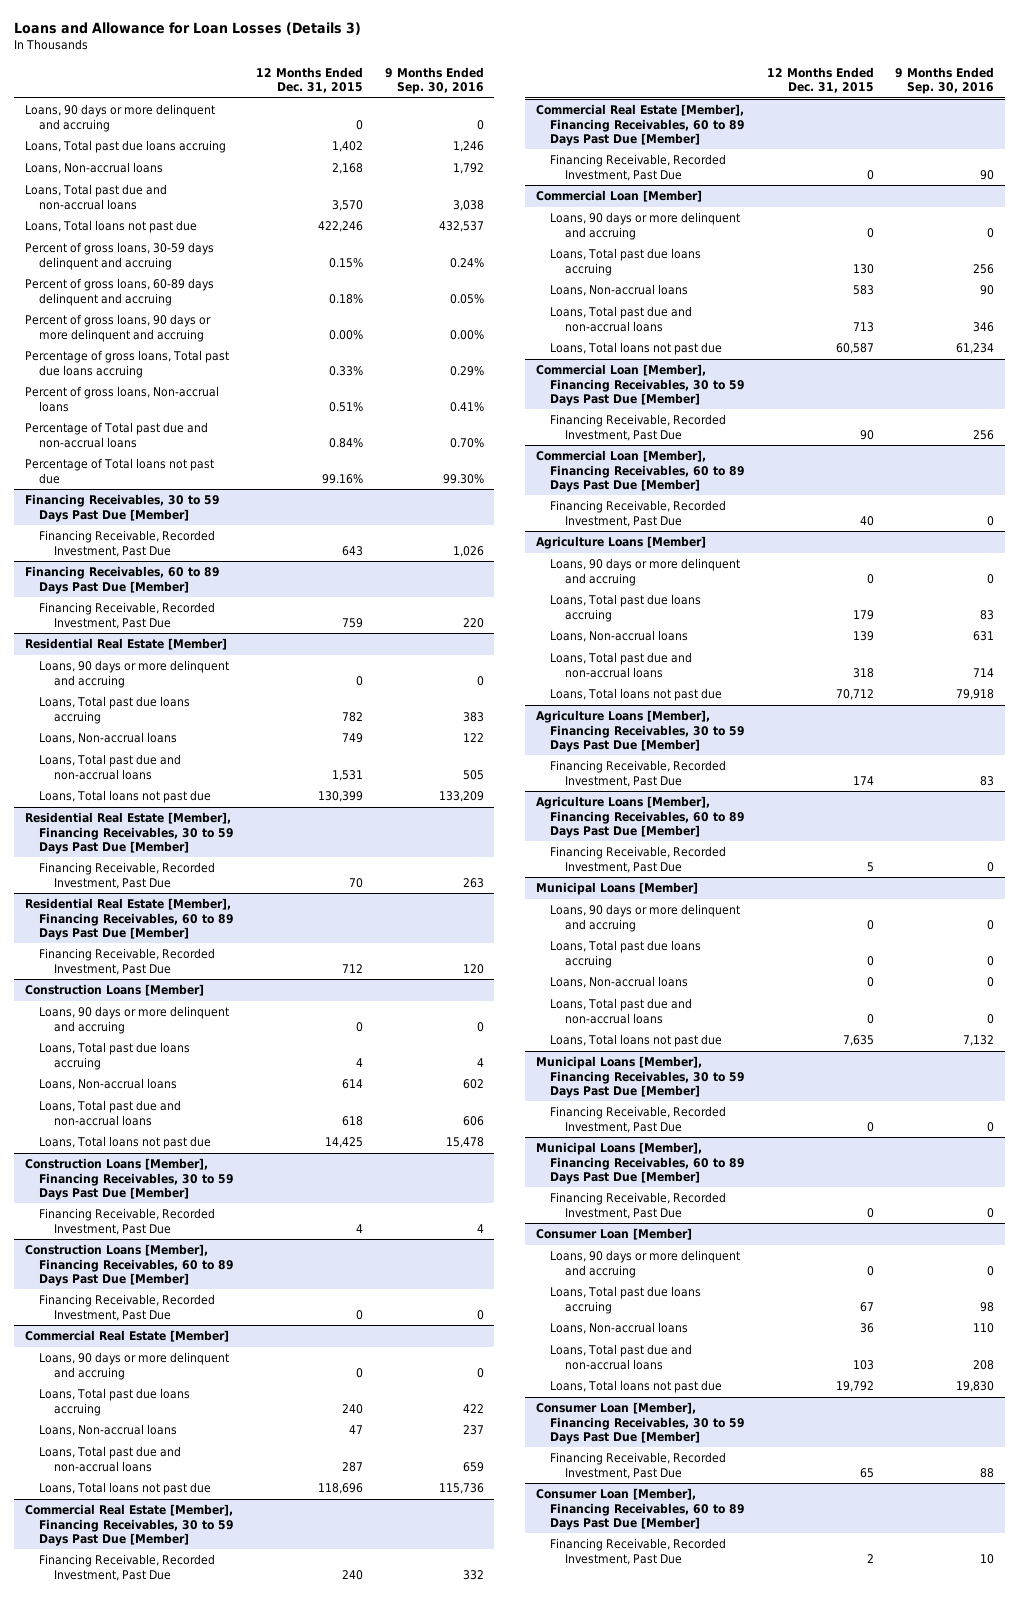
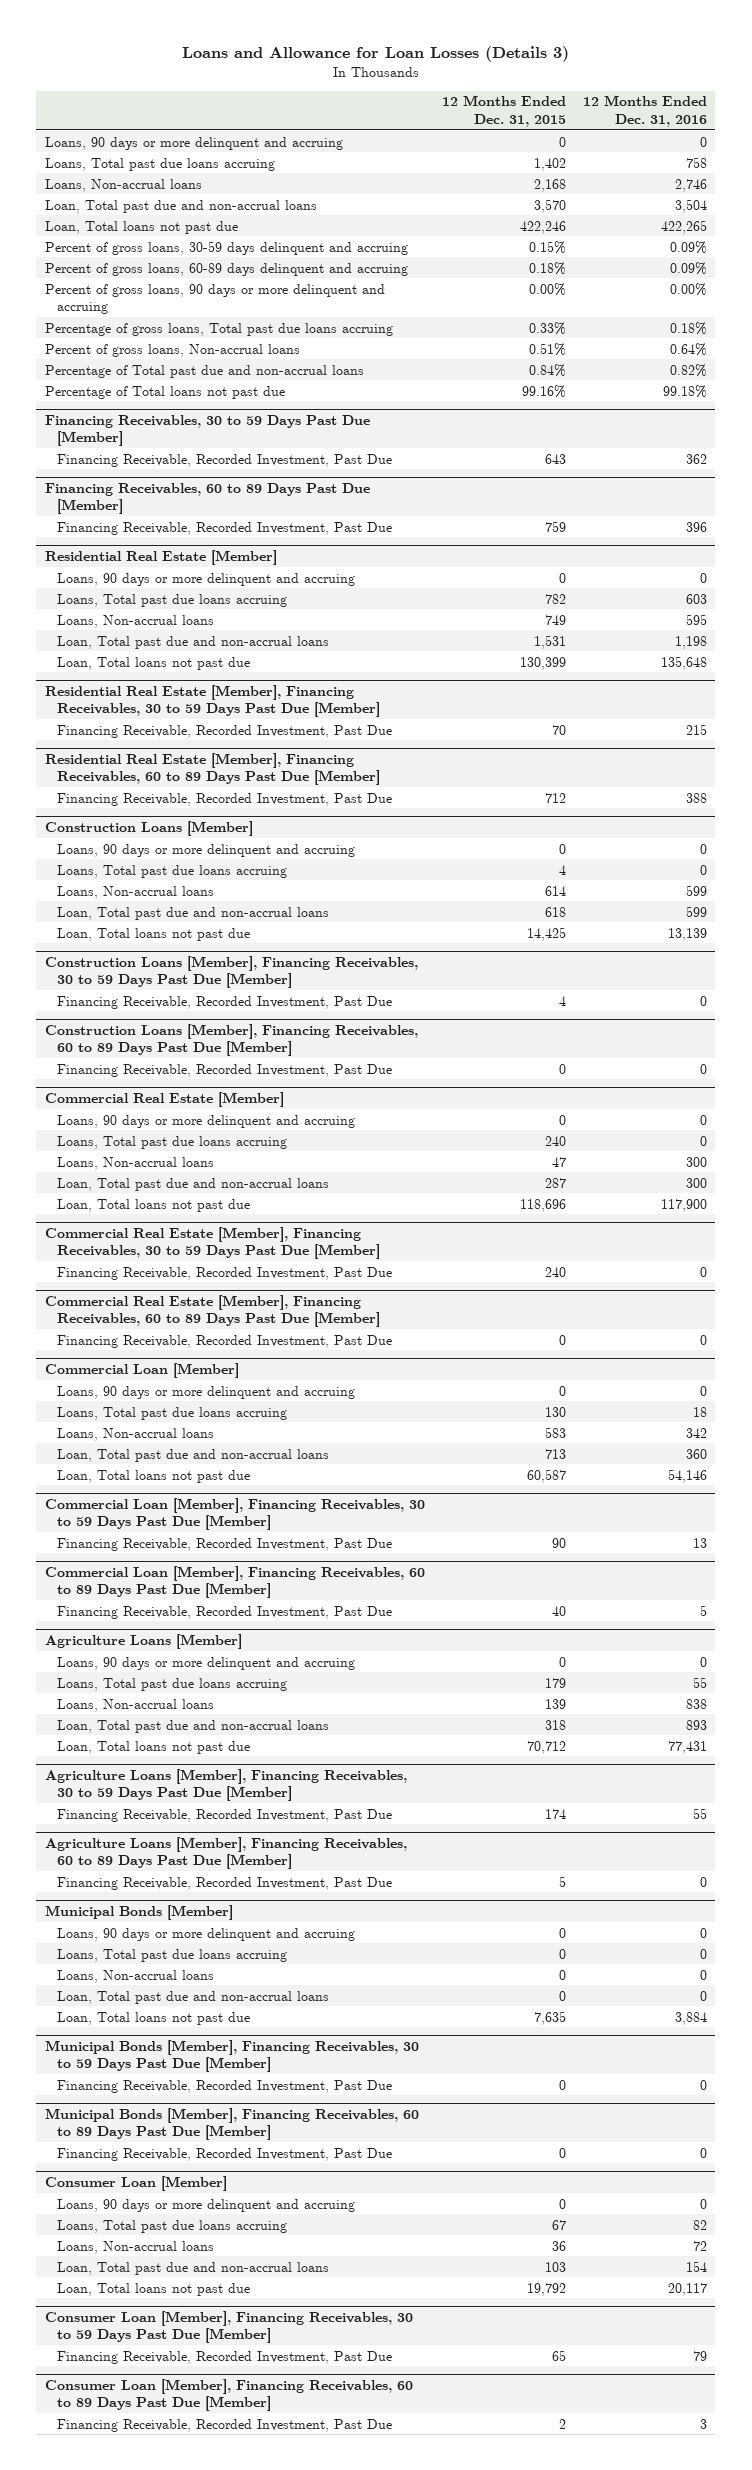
- | 12 Months Ended Dec. 31, 2015 | 9 Months Ended Sep. 30, 2016
+ | 12 Months Ended Dec. 31, 2015 | 12 Months Ended Dec. 31, 2016
- Loans, Total past due and non-accrual loans | 3,570 | 3,038
- Loans, Total loans not past due | 422,246 | 432,537
+ Loan, Total past due and non-accrual loans | 3,570 | 3,504
+ Loan, Total loans not past due | 422,246 | 422,265
@ Residential Real Estate [Member]
- Loans, Total past due and non-accrual loans | 1,531 | 505
- Loans, Total loans not past due | 130,399 | 133,209
+ Loan, Total past due and non-accrual loans | 1,531 | 1,198
+ Loan, Total loans not past due | 130,399 | 135,648
@ Construction Loans [Member]
- Loans, Total past due and non-accrual loans | 618 | 606
- Loans, Total loans not past due | 14,425 | 15,478
+ Loan, Total past due and non-accrual loans | 618 | 599
+ Loan, Total loans not past due | 14,425 | 13,139
@ Commercial Real Estate [Member]
- Loans, Total past due and non-accrual loans | 287 | 659
- Loans, Total loans not past due | 118,696 | 115,736
+ Loan, Total past due and non-accrual loans | 287 | 300
+ Loan, Total loans not past due | 118,696 | 117,900
@ Commercial Loan [Member]
- Loans, Total past due and non-accrual loans | 713 | 346
- Loans, Total loans not past due | 60,587 | 61,234
+ Loan, Total past due and non-accrual loans | 713 | 360
+ Loan, Total loans not past due | 60,587 | 54,146
@ Agriculture Loans [Member]
- Loans, Total past due and non-accrual loans | 318 | 714
- Loans, Total loans not past due | 70,712 | 79,918
+ Loan, Total past due and non-accrual loans | 318 | 893
+ Loan, Total loans not past due | 70,712 | 77,431
- Municipal Loans [Member]
+ Municipal Bonds [Member]
- Loans, Total past due and non-accrual loans | 0 | 0
- Loans, Total loans not past due | 7,635 | 7,132
- Municipal Loans [Member], Financing Receivables, 30 to 59 Days Past Due [Member]
+ Loan, Total past due and non-accrual loans | 0 | 0
+ Loan, Total loans not past due | 7,635 | 3,884
+ Municipal Bonds [Member], Financing Receivables, 30 to 59 Days Past Due [Member]
- Municipal Loans [Member], Financing Receivables, 60 to 89 Days Past Due [Member]
+ Municipal Bonds [Member], Financing Receivables, 60 to 89 Days Past Due [Member]
@ Consumer Loan [Member]
- Loans, Total past due and non-accrual loans | 103 | 208
- Loans, Total loans not past due | 19,792 | 19,830
+ Loan, Total past due and non-accrual loans | 103 | 154
+ Loan, Total loans not past due | 19,792 | 20,117

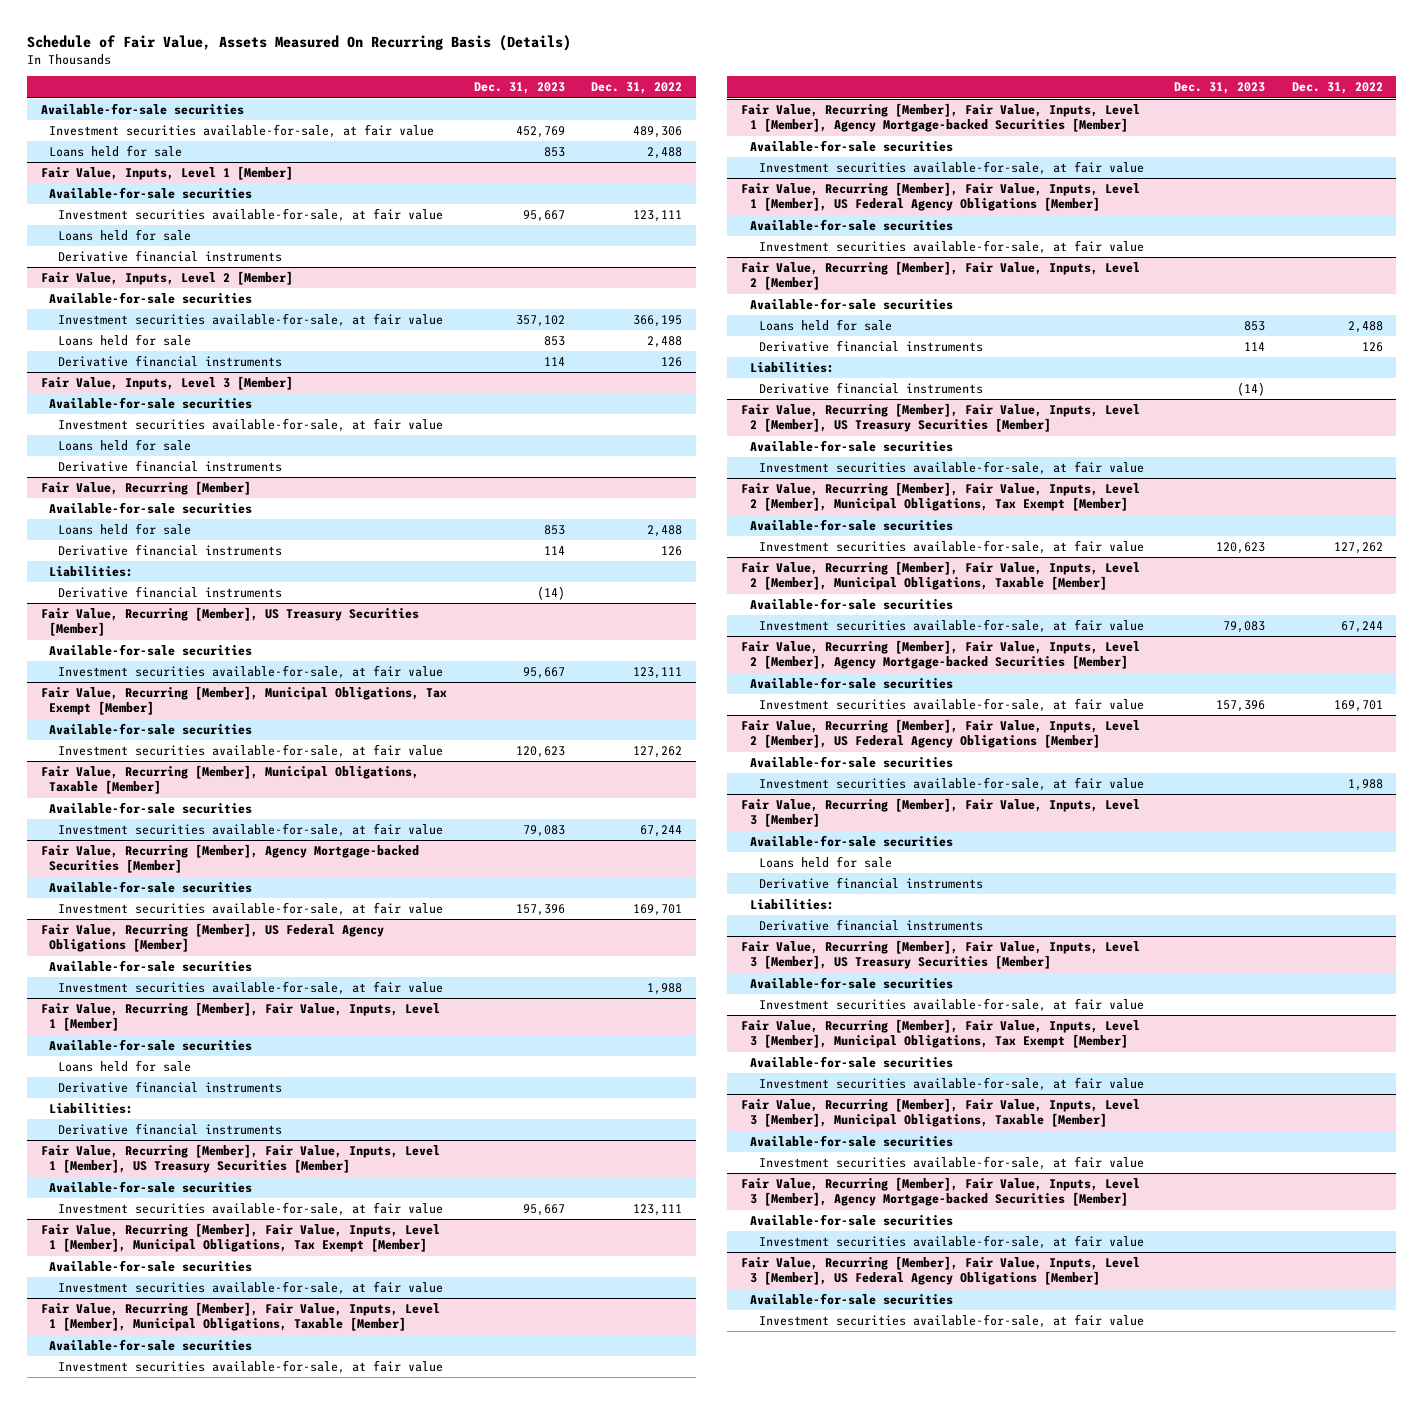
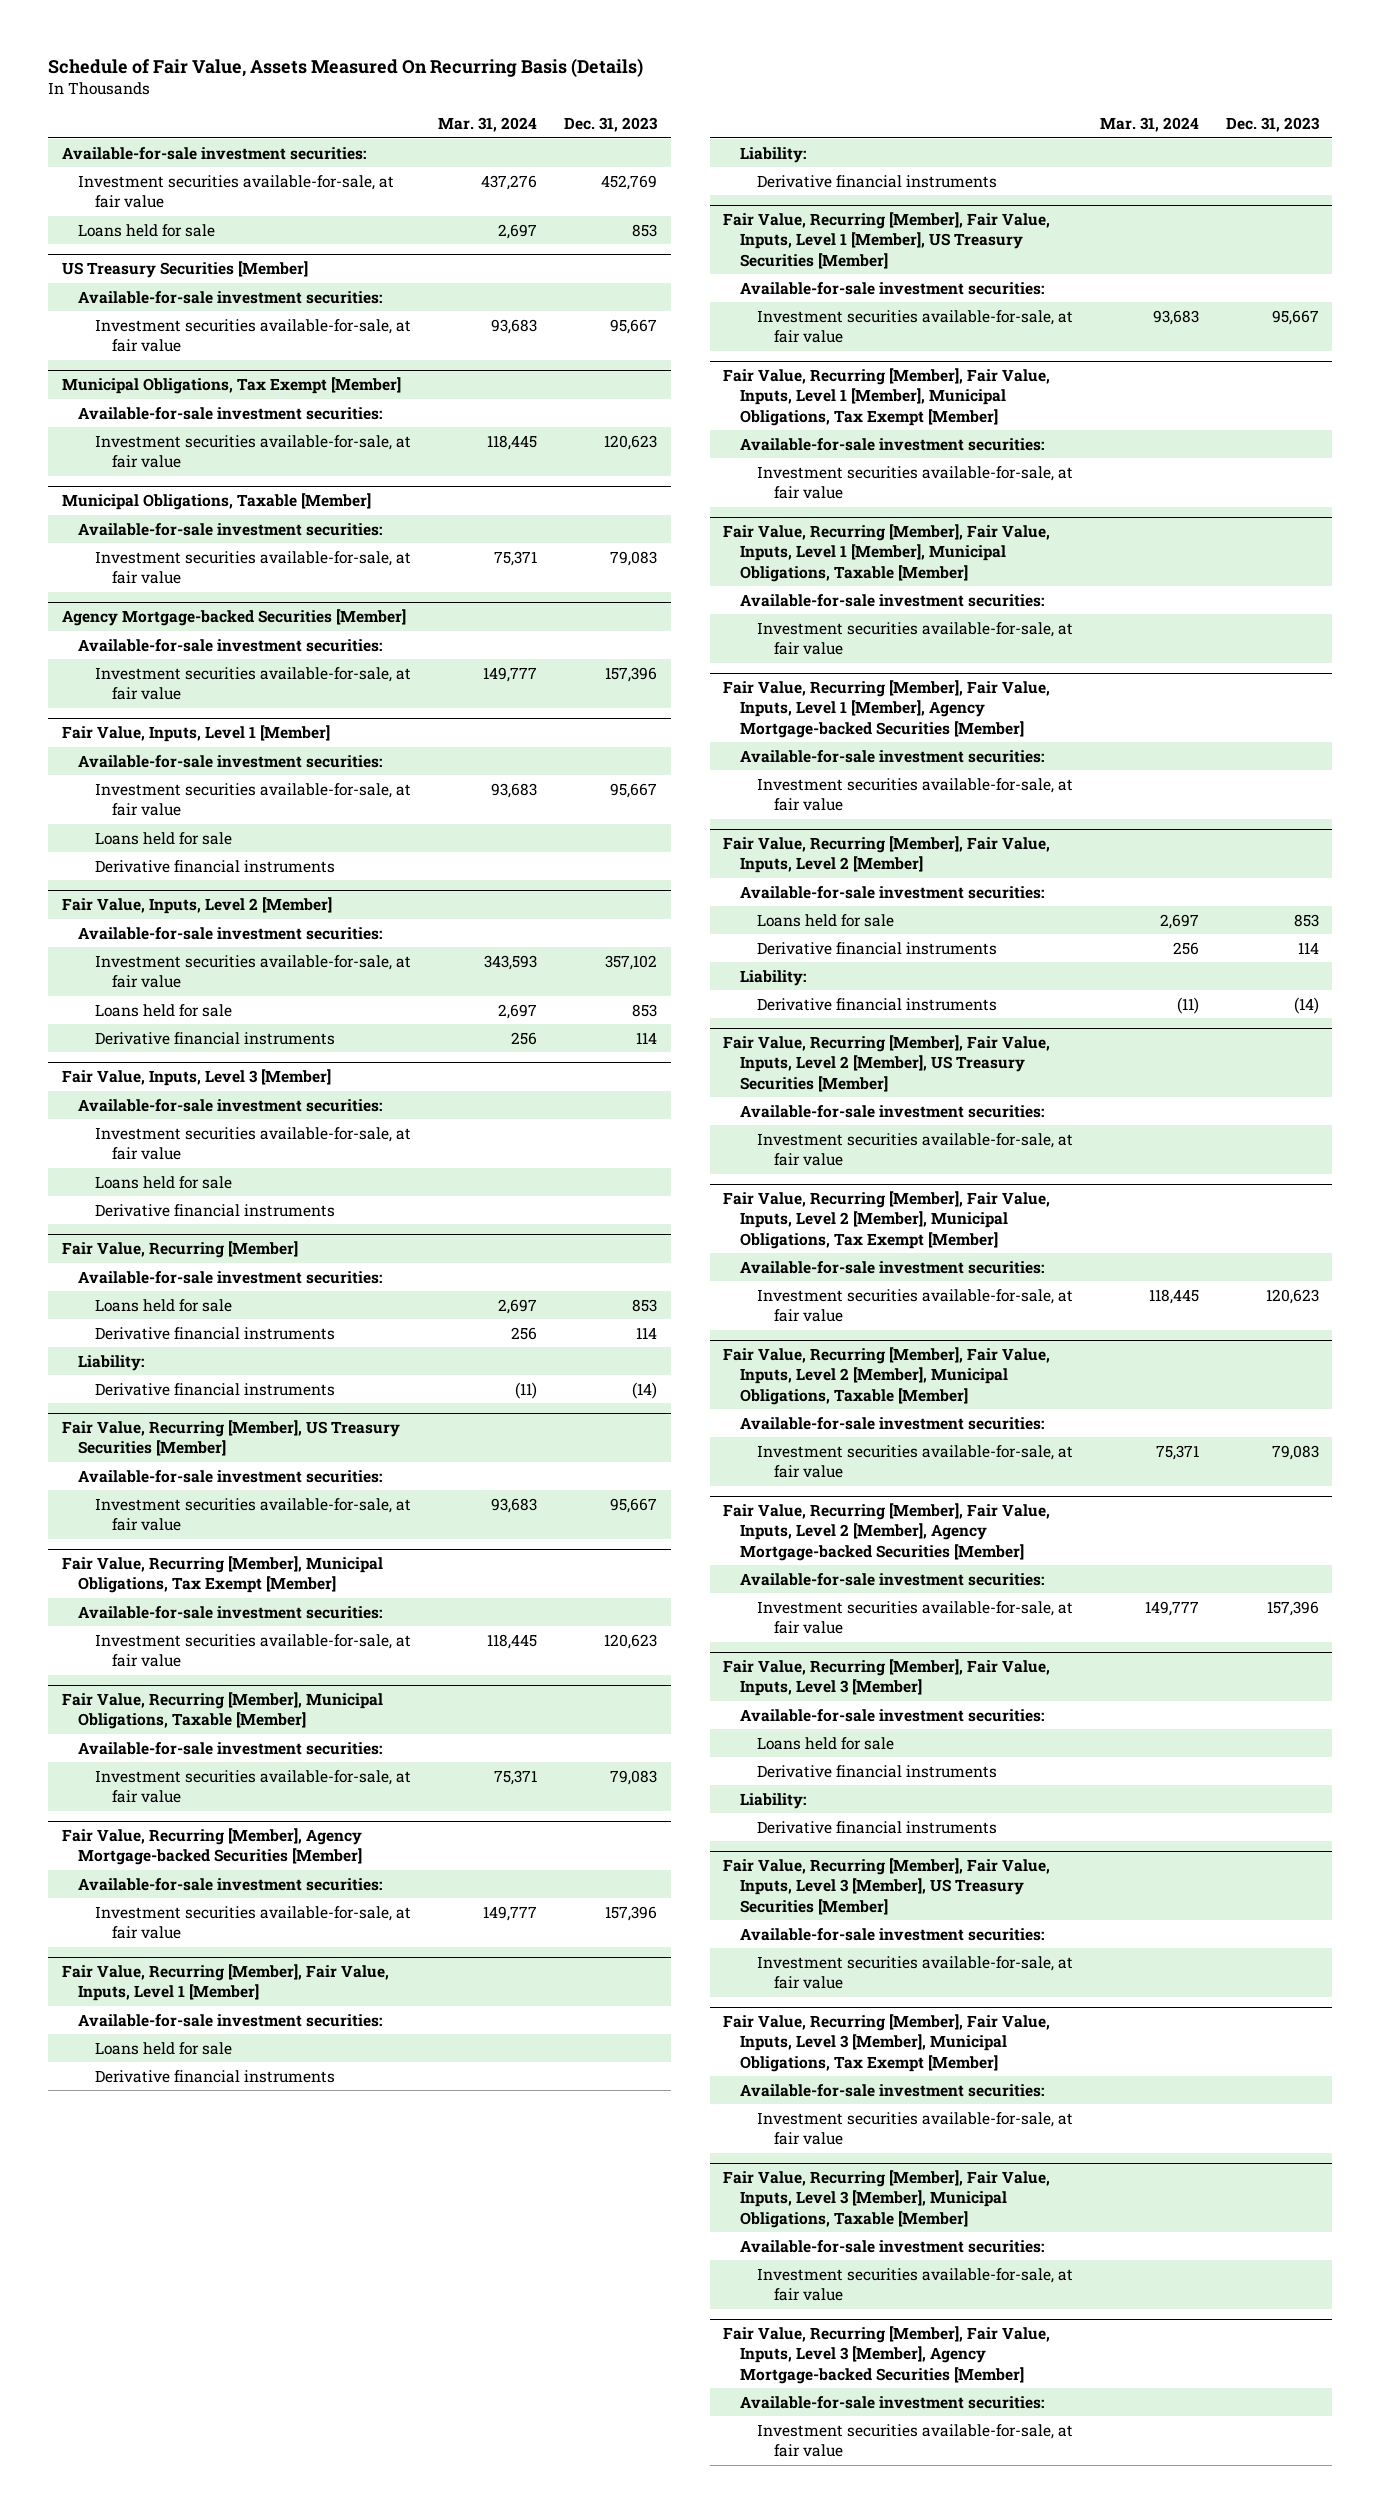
- | Dec. 31, 2023 | Dec. 31, 2022
+ | Mar. 31, 2024 | Dec. 31, 2023
- Available-for-sale securities
+ Available-for-sale investment securities:
+ US Treasury Securities [Member]
+ Available-for-sale investment securities:
+ Investment securities available-for-sale, at fair value | 93,683 | 95,667
+ Municipal Obligations, Tax Exempt [Member]
+ Available-for-sale investment securities:
+ Investment securities available-for-sale, at fair value | 118,445 | 120,623
+ Municipal Obligations, Taxable [Member]
+ Available-for-sale investment securities:
+ Investment securities available-for-sale, at fair value | 75,371 | 79,083
+ Agency Mortgage-backed Securities [Member]
+ Available-for-sale investment securities:
+ Investment securities available-for-sale, at fair value | 149,777 | 157,396
@ Fair Value, Inputs, Level 1 [Member]
- Available-for-sale securities
+ Available-for-sale investment securities:
@ Fair Value, Inputs, Level 2 [Member]
- Available-for-sale securities
+ Available-for-sale investment securities:
@ Fair Value, Inputs, Level 3 [Member]
- Available-for-sale securities
+ Available-for-sale investment securities:
@ Fair Value, Recurring [Member]
- Available-for-sale securities
+ Available-for-sale investment securities:
- Liabilities:
+ Liability:
@ Fair Value, Recurring [Member], US Treasury Securities [Member]
- Available-for-sale securities
+ Available-for-sale investment securities:
@ Fair Value, Recurring [Member], Municipal Obligations, Tax Exempt [Member]
- Available-for-sale securities
+ Available-for-sale investment securities:
@ Fair Value, Recurring [Member], Municipal Obligations, Taxable [Member]
- Available-for-sale securities
+ Available-for-sale investment securities:
@ Fair Value, Recurring [Member], Agency Mortgage-backed Securities [Member]
- Available-for-sale securities
+ Available-for-sale investment securities:
- Fair Value, Recurring [Member], US Federal Agency Obligations [Member]
- Available-for-sale securities
- Investment securities available-for-sale, at fair value | | 1,988
@ Fair Value, Recurring [Member], Fair Value, Inputs, Level 1 [Member]
- Available-for-sale securities
+ Available-for-sale investment securities:
- Liabilities:
+ Liability:
@ Fair Value, Recurring [Member], Fair Value, Inputs, Level 1 [Member], US Treasury Securities [Member]
- Available-for-sale securities
+ Available-for-sale investment securities:
@ Fair Value, Recurring [Member], Fair Value, Inputs, Level 1 [Member], Municipal Obligations, Tax Exempt [Member]
- Available-for-sale securities
+ Available-for-sale investment securities:
@ Fair Value, Recurring [Member], Fair Value, Inputs, Level 1 [Member], Municipal Obligations, Taxable [Member]
- Available-for-sale securities
+ Available-for-sale investment securities:
@ Fair Value, Recurring [Member], Fair Value, Inputs, Level 1 [Member], Agency Mortgage-backed Securities [Member]
- Available-for-sale securities
- Investment securities available-for-sale, at fair value
- Fair Value, Recurring [Member], Fair Value, Inputs, Level 1 [Member], US Federal Agency Obligations [Member]
- Available-for-sale securities
@ Fair Value, Recurring [Member], Fair Value, Inputs, Level 1 [Member], Agency Mortgage-backed Securities [Member]
+ Available-for-sale investment securities:
@ Fair Value, Recurring [Member], Fair Value, Inputs, Level 2 [Member]
- Available-for-sale securities
+ Available-for-sale investment securities:
- Liabilities:
+ Liability:
@ Fair Value, Recurring [Member], Fair Value, Inputs, Level 2 [Member], US Treasury Securities [Member]
- Available-for-sale securities
+ Available-for-sale investment securities:
@ Fair Value, Recurring [Member], Fair Value, Inputs, Level 2 [Member], Municipal Obligations, Tax Exempt [Member]
- Available-for-sale securities
+ Available-for-sale investment securities:
@ Fair Value, Recurring [Member], Fair Value, Inputs, Level 2 [Member], Municipal Obligations, Taxable [Member]
- Available-for-sale securities
+ Available-for-sale investment securities:
@ Fair Value, Recurring [Member], Fair Value, Inputs, Level 2 [Member], Agency Mortgage-backed Securities [Member]
- Available-for-sale securities
+ Available-for-sale investment securities:
- Fair Value, Recurring [Member], Fair Value, Inputs, Level 2 [Member], US Federal Agency Obligations [Member]
- Available-for-sale securities
- Investment securities available-for-sale, at fair value | | 1,988
@ Fair Value, Recurring [Member], Fair Value, Inputs, Level 3 [Member]
- Available-for-sale securities
+ Available-for-sale investment securities:
- Liabilities:
+ Liability:
@ Fair Value, Recurring [Member], Fair Value, Inputs, Level 3 [Member], US Treasury Securities [Member]
- Available-for-sale securities
+ Available-for-sale investment securities:
@ Fair Value, Recurring [Member], Fair Value, Inputs, Level 3 [Member], Municipal Obligations, Tax Exempt [Member]
- Available-for-sale securities
+ Available-for-sale investment securities:
@ Fair Value, Recurring [Member], Fair Value, Inputs, Level 3 [Member], Municipal Obligations, Taxable [Member]
- Available-for-sale securities
+ Available-for-sale investment securities:
@ Fair Value, Recurring [Member], Fair Value, Inputs, Level 3 [Member], Agency Mortgage-backed Securities [Member]
- Available-for-sale securities
- Investment securities available-for-sale, at fair value
- Fair Value, Recurring [Member], Fair Value, Inputs, Level 3 [Member], US Federal Agency Obligations [Member]
- Available-for-sale securities
@ Fair Value, Recurring [Member], Fair Value, Inputs, Level 3 [Member], Agency Mortgage-backed Securities [Member]
+ Available-for-sale investment securities:

